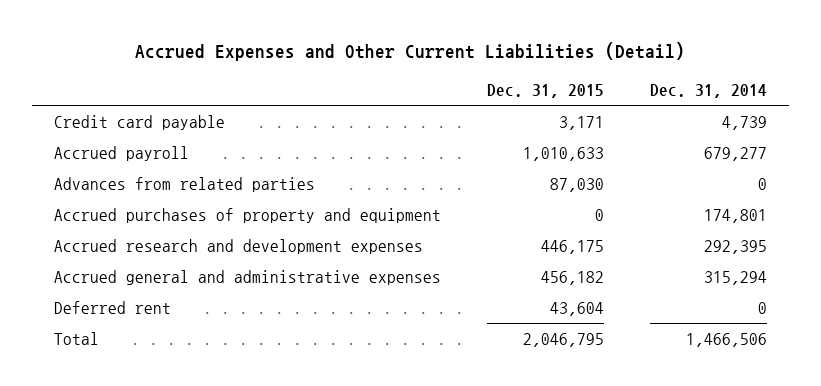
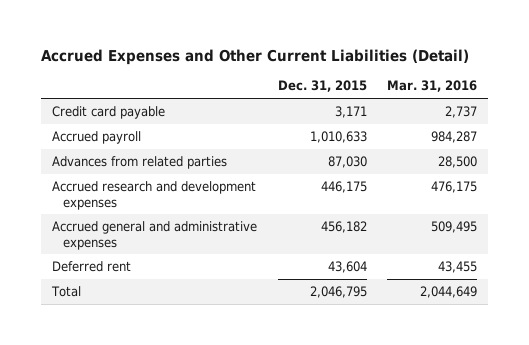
- | Dec. 31, 2015 | Dec. 31, 2014
+ | Dec. 31, 2015 | Mar. 31, 2016
- Accrued purchases of property and equipment | 0 | 174,801

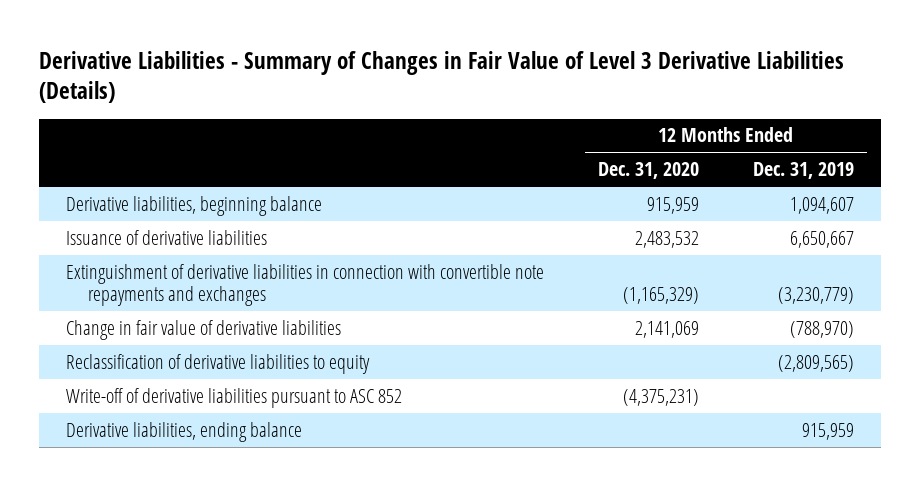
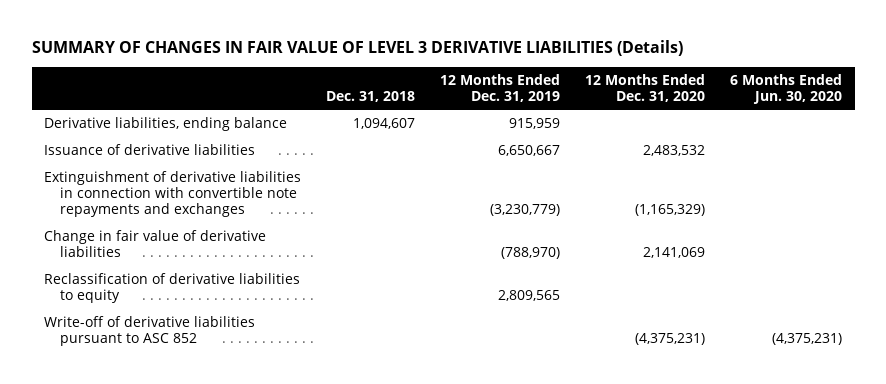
- Derivative Liabilities - Summary of Changes in Fair Value of Level 3 Derivative Liabilities (Details)
+ SUMMARY OF CHANGES IN FAIR VALUE OF LEVEL 3 DERIVATIVE LIABILITIES (Details)
- | 12 Months Ended Dec. 31, 2020 | 12 Months Ended Dec. 31, 2019
+ | Dec. 31, 2018 | 12 Months Ended Dec. 31, 2019 | 12 Months Ended Dec. 31, 2020 | 6 Months Ended Jun. 30, 2020
- Derivative liabilities, beginning balance | 915,959 | 1,094,607
moved up: Derivative liabilities, ending balance | 1,094,607 | 915,959 | |
- Reclassification of derivative liabilities to equity | | (2,809,565)
+ Reclassification of derivative liabilities to equity | | 2,809,565 | |

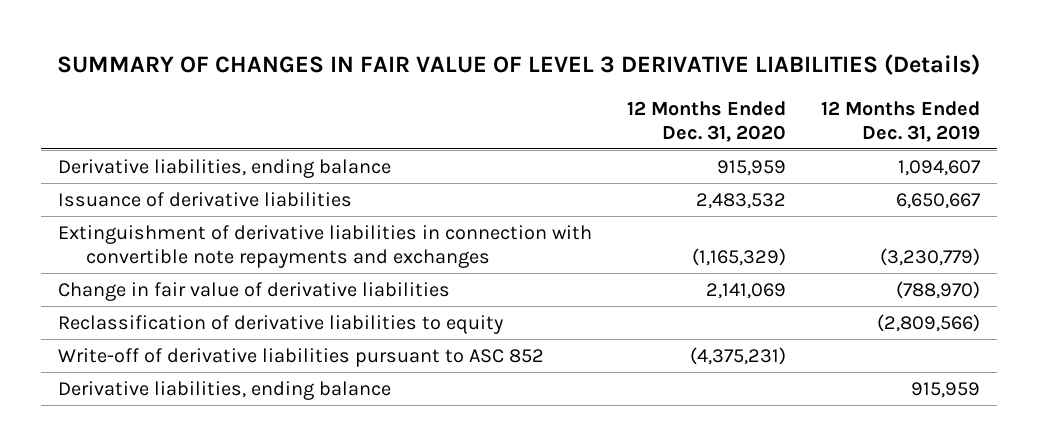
- | Dec. 31, 2018 | 12 Months Ended Dec. 31, 2019 | 12 Months Ended Dec. 31, 2020 | 6 Months Ended Jun. 30, 2020
+ | 12 Months Ended Dec. 31, 2020 | 12 Months Ended Dec. 31, 2019
+ Derivative liabilities, ending balance | 915,959 | 1,094,607
- Reclassification of derivative liabilities to equity | | 2,809,565 | |
+ Reclassification of derivative liabilities to equity | | (2,809,566)
moved down: Derivative liabilities, ending balance | | 915,959

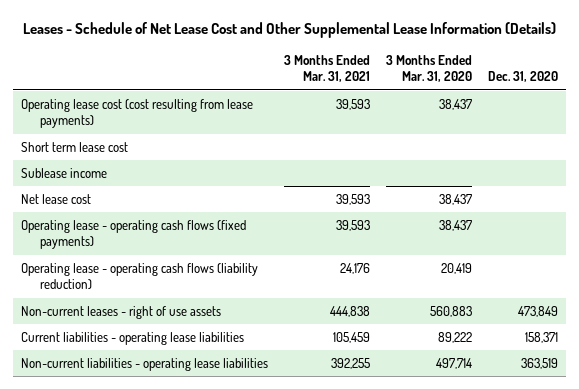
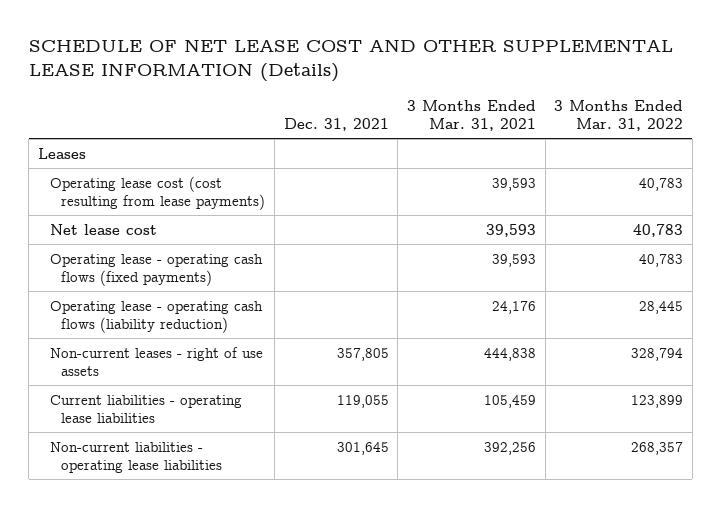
- Leases - Schedule of Net Lease Cost and Other Supplemental Lease Information (Details)
+ SCHEDULE OF NET LEASE COST AND OTHER SUPPLEMENTAL LEASE INFORMATION (Details)
- | 3 Months Ended Mar. 31, 2021 | 3 Months Ended Mar. 31, 2020 | Dec. 31, 2020
+ | Dec. 31, 2021 | 3 Months Ended Mar. 31, 2021 | 3 Months Ended Mar. 31, 2022
+ Leases
- Short term lease cost
- Sublease income
- Non-current liabilities - operating lease liabilities | 392,255 | 497,714 | 363,519
+ Non-current liabilities - operating lease liabilities | 301,645 | 392,256 | 268,357

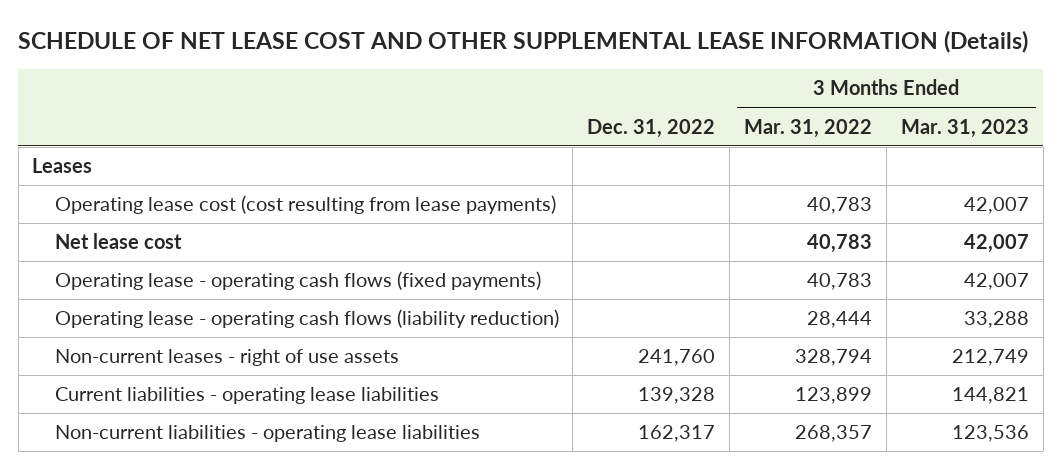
- | Dec. 31, 2021 | 3 Months Ended Mar. 31, 2021 | 3 Months Ended Mar. 31, 2022
+ | Dec. 31, 2022 | 3 Months Ended Mar. 31, 2022 | 3 Months Ended Mar. 31, 2023
- Operating lease - operating cash flows (liability reduction) | | 24,176 | 28,445
+ Operating lease - operating cash flows (liability reduction) | | 28,444 | 33,288

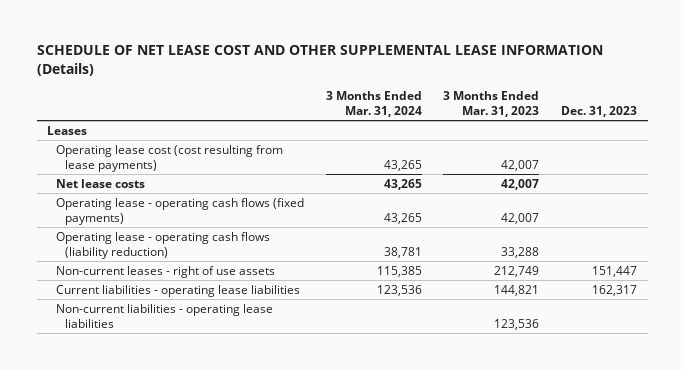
- | Dec. 31, 2022 | 3 Months Ended Mar. 31, 2022 | 3 Months Ended Mar. 31, 2023
+ | 3 Months Ended Mar. 31, 2024 | 3 Months Ended Mar. 31, 2023 | Dec. 31, 2023
- Net lease cost | | 40,783 | 42,007
+ Net lease costs | 43,265 | 42,007 |

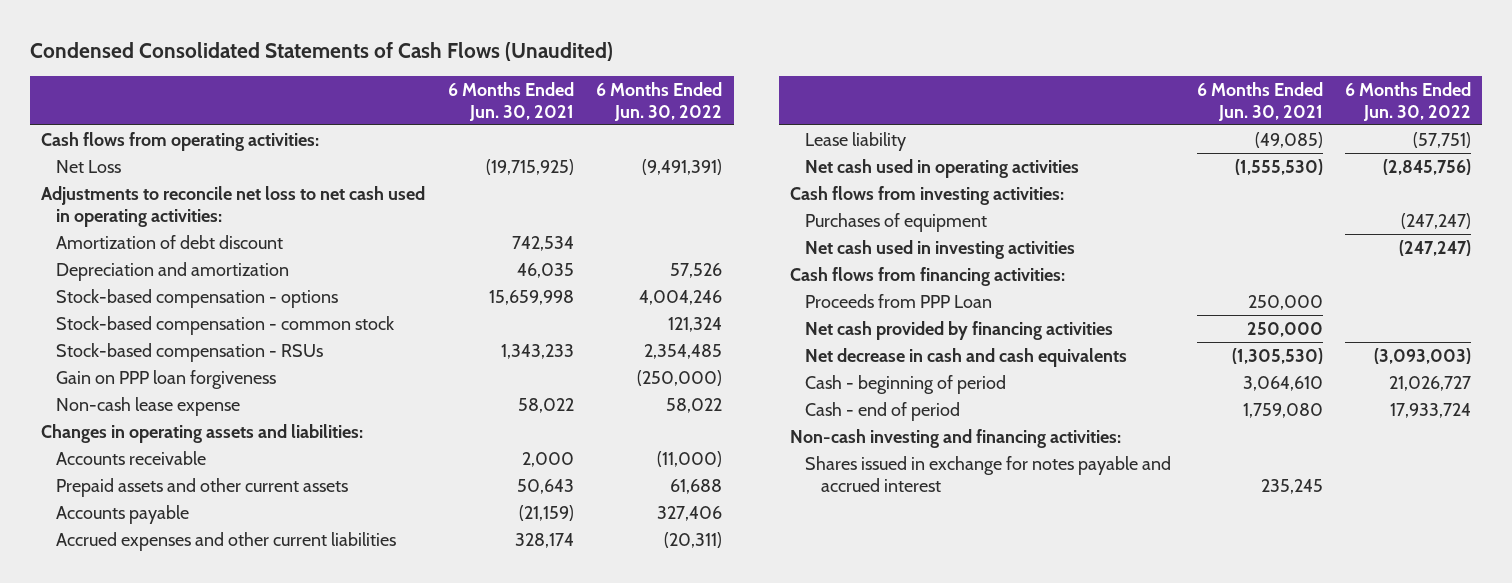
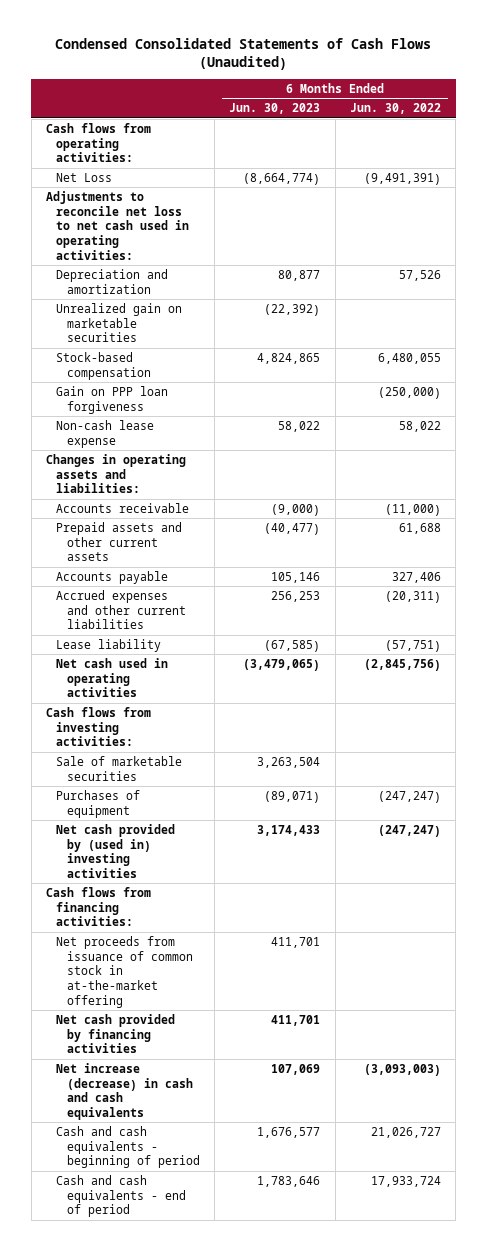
- | 6 Months Ended Jun. 30, 2021 | 6 Months Ended Jun. 30, 2022
+ | 6 Months Ended Jun. 30, 2023 | 6 Months Ended Jun. 30, 2022
- Amortization of debt discount | 742,534 |
- Stock-based compensation - options | 15,659,998 | 4,004,246
- Stock-based compensation - common stock | | 121,324
- Stock-based compensation - RSUs | 1,343,233 | 2,354,485
+ Unrealized gain on marketable securities | (22,392) |
+ Stock-based compensation | 4,824,865 | 6,480,055
+ Sale of marketable securities | 3,263,504 |
- Net cash used in investing activities | | (247,247)
+ Net cash provided by (used in) investing activities | 3,174,433 | (247,247)
- Proceeds from PPP Loan | 250,000 |
+ Net proceeds from issuance of common stock in at-the-market offering | 411,701 |
- Net decrease in cash and cash equivalents | (1,305,530) | (3,093,003)
- Cash - beginning of period | 3,064,610 | 21,026,727
- Cash - end of period | 1,759,080 | 17,933,724
- Non-cash investing and financing activities:
- Shares issued in exchange for notes payable and accrued interest | 235,245 |
+ Net increase (decrease) in cash and cash equivalents | 107,069 | (3,093,003)
+ Cash and cash equivalents - beginning of period | 1,676,577 | 21,026,727
+ Cash and cash equivalents - end of period | 1,783,646 | 17,933,724

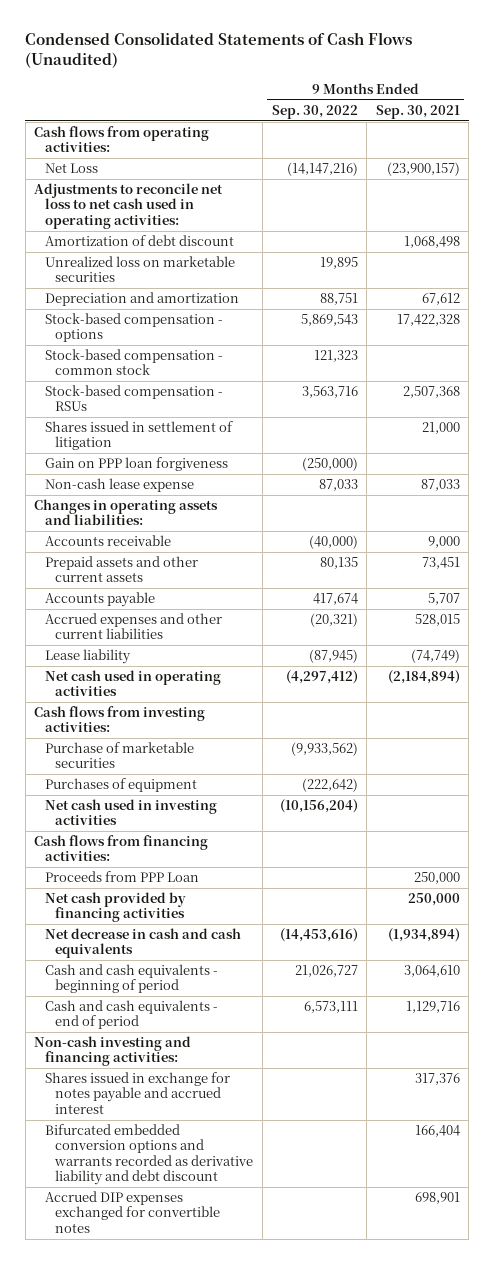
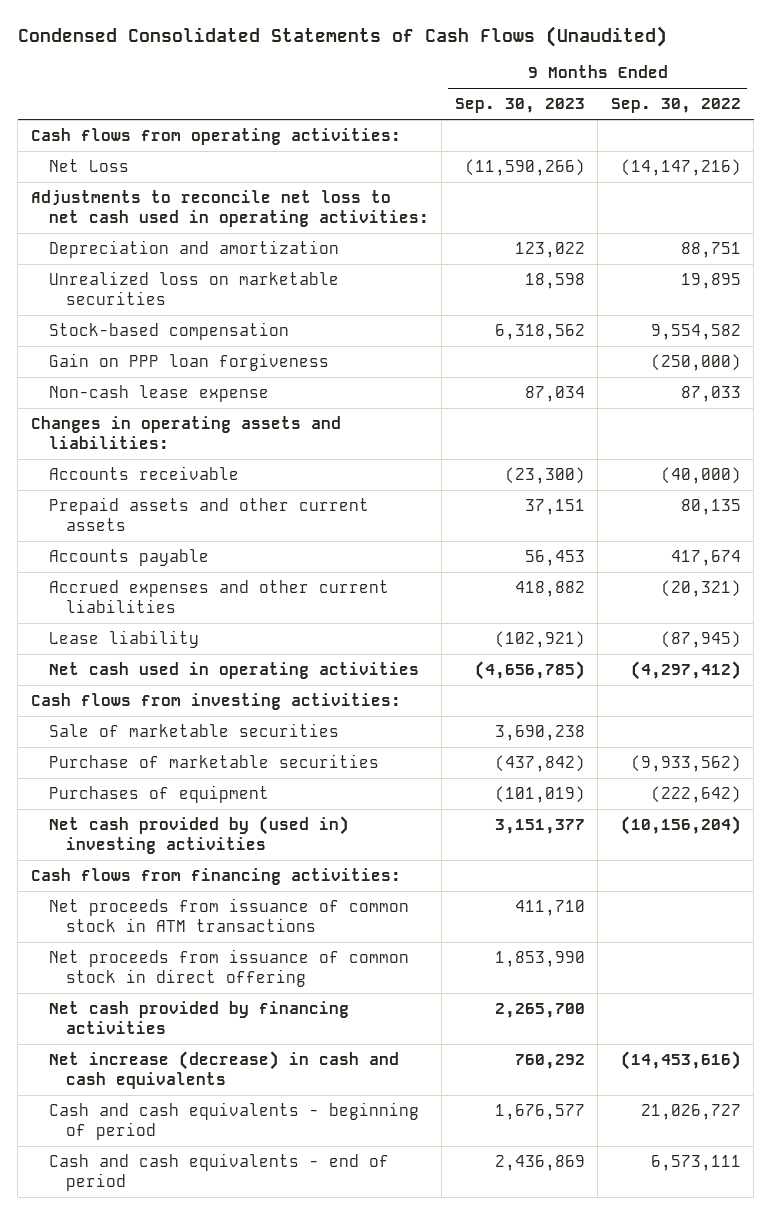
- | 9 Months Ended Sep. 30, 2022 | 9 Months Ended Sep. 30, 2021
+ | 9 Months Ended Sep. 30, 2023 | 9 Months Ended Sep. 30, 2022
- Amortization of debt discount | | 1,068,498
- Stock-based compensation - options | 5,869,543 | 17,422,328
- Stock-based compensation - common stock | 121,323 |
- Stock-based compensation - RSUs | 3,563,716 | 2,507,368
- Shares issued in settlement of litigation | | 21,000
moved down: Unrealized loss on marketable securities | 18,598 | 19,895
+ Stock-based compensation | 6,318,562 | 9,554,582
+ Sale of marketable securities | 3,690,238 |
- Net cash used in investing activities | (10,156,204) |
+ Net cash provided by (used in) investing activities | 3,151,377 | (10,156,204)
- Proceeds from PPP Loan | | 250,000
+ Net proceeds from issuance of common stock in ATM transactions | 411,710 |
+ Net proceeds from issuance of common stock in direct offering | 1,853,990 |
- Net decrease in cash and cash equivalents | (14,453,616) | (1,934,894)
+ Net increase (decrease) in cash and cash equivalents | 760,292 | (14,453,616)
- Non-cash investing and financing activities:
- Shares issued in exchange for notes payable and accrued interest | | 317,376
- Bifurcated embedded conversion options and warrants recorded as derivative liability and debt discount | | 166,404
- Accrued DIP expenses exchanged for convertible notes | | 698,901

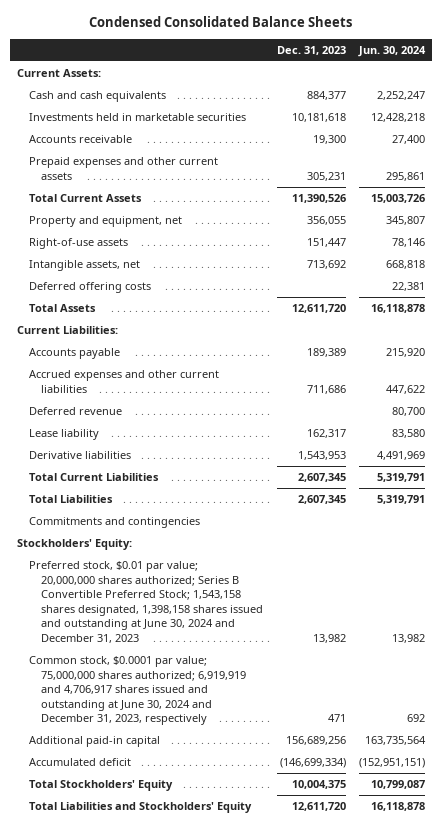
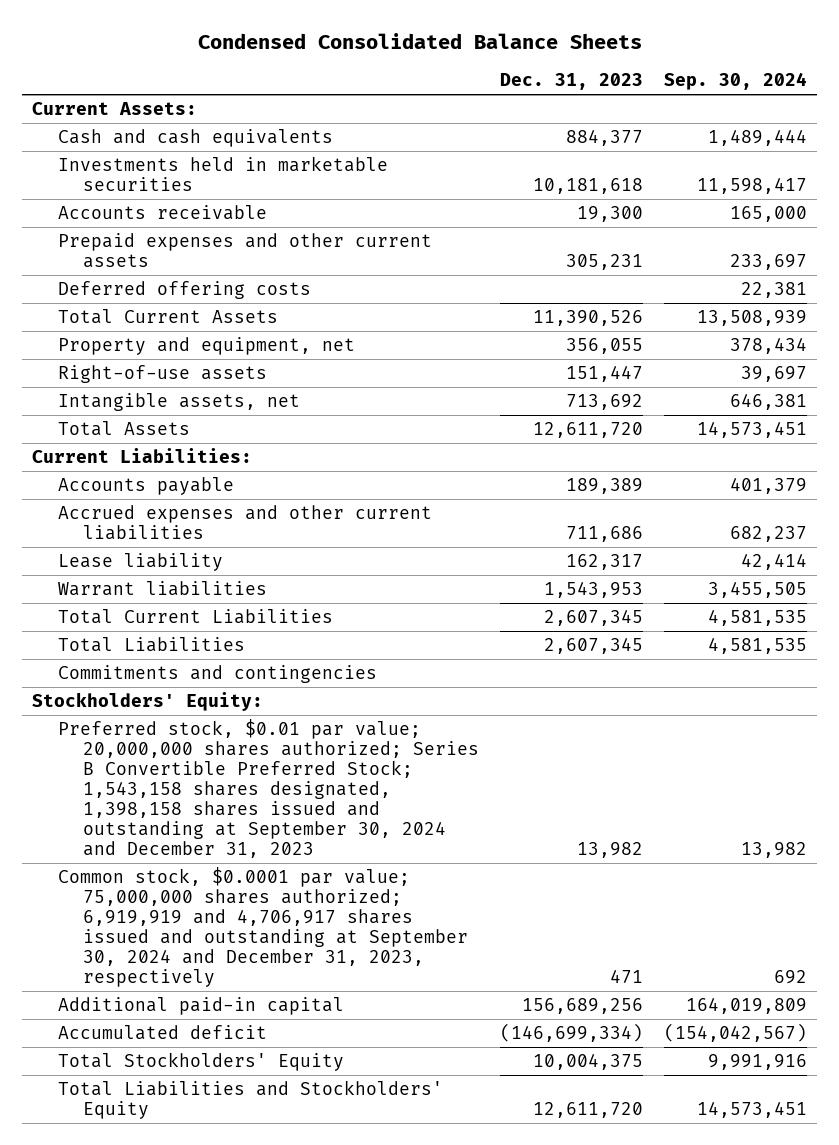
- | Dec. 31, 2023 | Jun. 30, 2024
+ | Dec. 31, 2023 | Sep. 30, 2024
moved up: Deferred offering costs | | 22,381
- Deferred revenue | | 80,700
- Derivative liabilities | 1,543,953 | 4,491,969
+ Warrant liabilities | 1,543,953 | 3,455,505
- Preferred stock, $0.01 par value; 20,000,000 shares authorized; Series B Convertible Preferred Stock; 1,543,158 shares designated, 1,398,158 shares issued and outstanding at June 30, 2024 and December 31, 2023 | 13,982 | 13,982
- Common stock, $0.0001 par value; 75,000,000 shares authorized; 6,919,919 and 4,706,917 shares issued and outstanding at June 30, 2024 and December 31, 2023, respectively | 471 | 692
+ Preferred stock, $0.01 par value; 20,000,000 shares authorized; Series B Convertible Preferred Stock; 1,543,158 shares designated, 1,398,158 shares issued and outstanding at September 30, 2024 and December 31, 2023 | 13,982 | 13,982
+ Common stock, $0.0001 par value; 75,000,000 shares authorized; 6,919,919 and 4,706,917 shares issued and outstanding at September 30, 2024 and December 31, 2023, respectively | 471 | 692

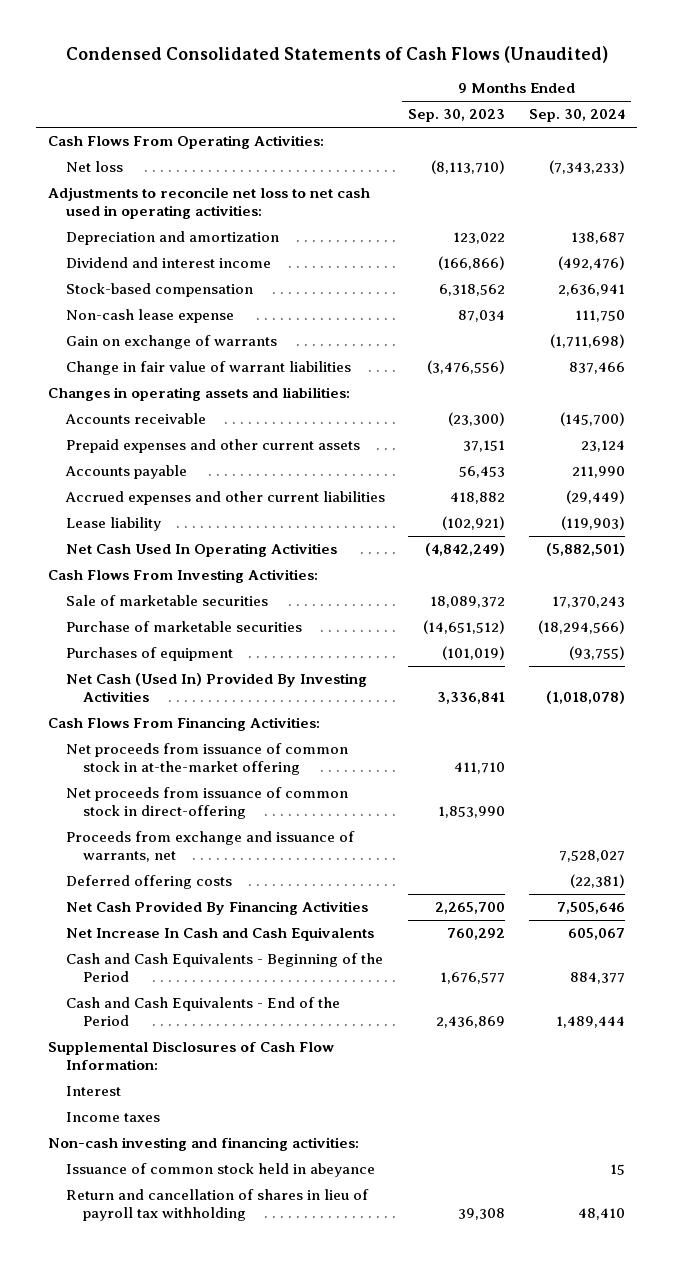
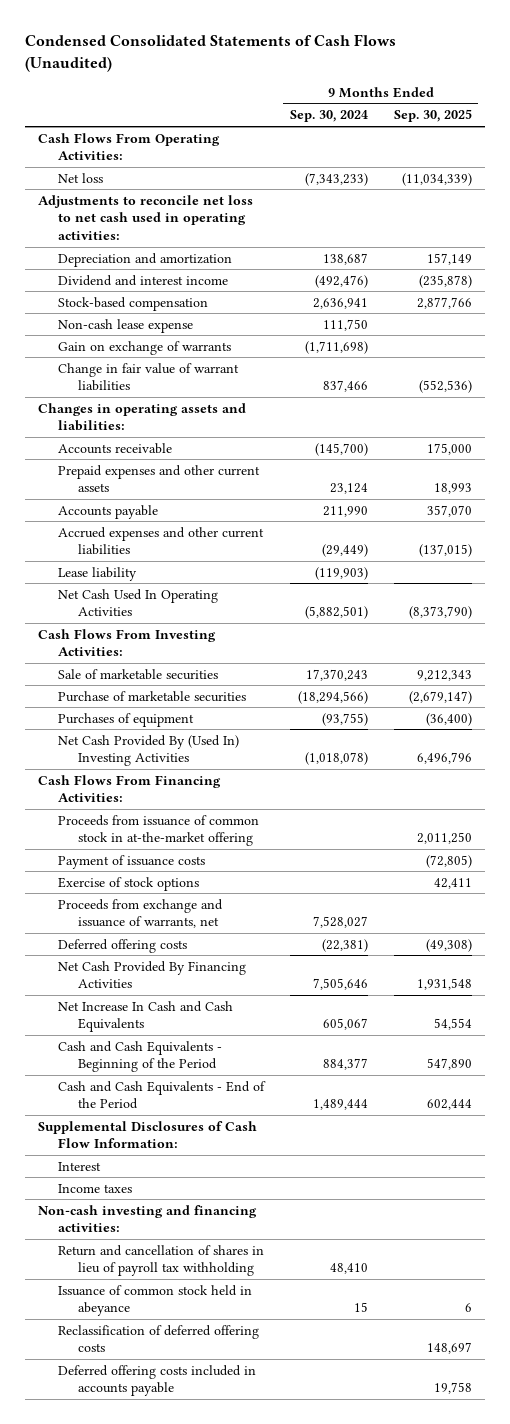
- | 9 Months Ended Sep. 30, 2023 | 9 Months Ended Sep. 30, 2024
+ | 9 Months Ended Sep. 30, 2024 | 9 Months Ended Sep. 30, 2025
- Net Cash (Used In) Provided By Investing Activities | 3,336,841 | (1,018,078)
+ Net Cash Provided By (Used In) Investing Activities | (1,018,078) | 6,496,796
- Net proceeds from issuance of common stock in at-the-market offering | 411,710 |
- Net proceeds from issuance of common stock in direct-offering | 1,853,990 |
+ Proceeds from issuance of common stock in at-the-market offering | | 2,011,250
+ Payment of issuance costs | | (72,805)
+ Exercise of stock options | | 42,411
moved down: Issuance of common stock held in abeyance | 15 | 6
+ Reclassification of deferred offering costs | | 148,697
+ Deferred offering costs included in accounts payable | | 19,758

